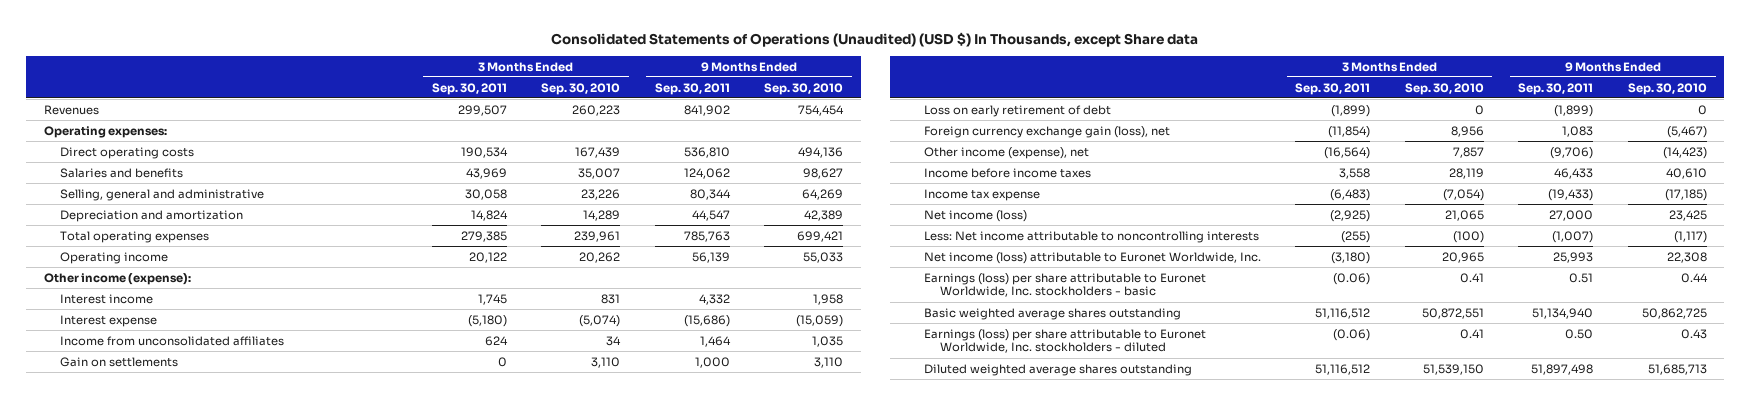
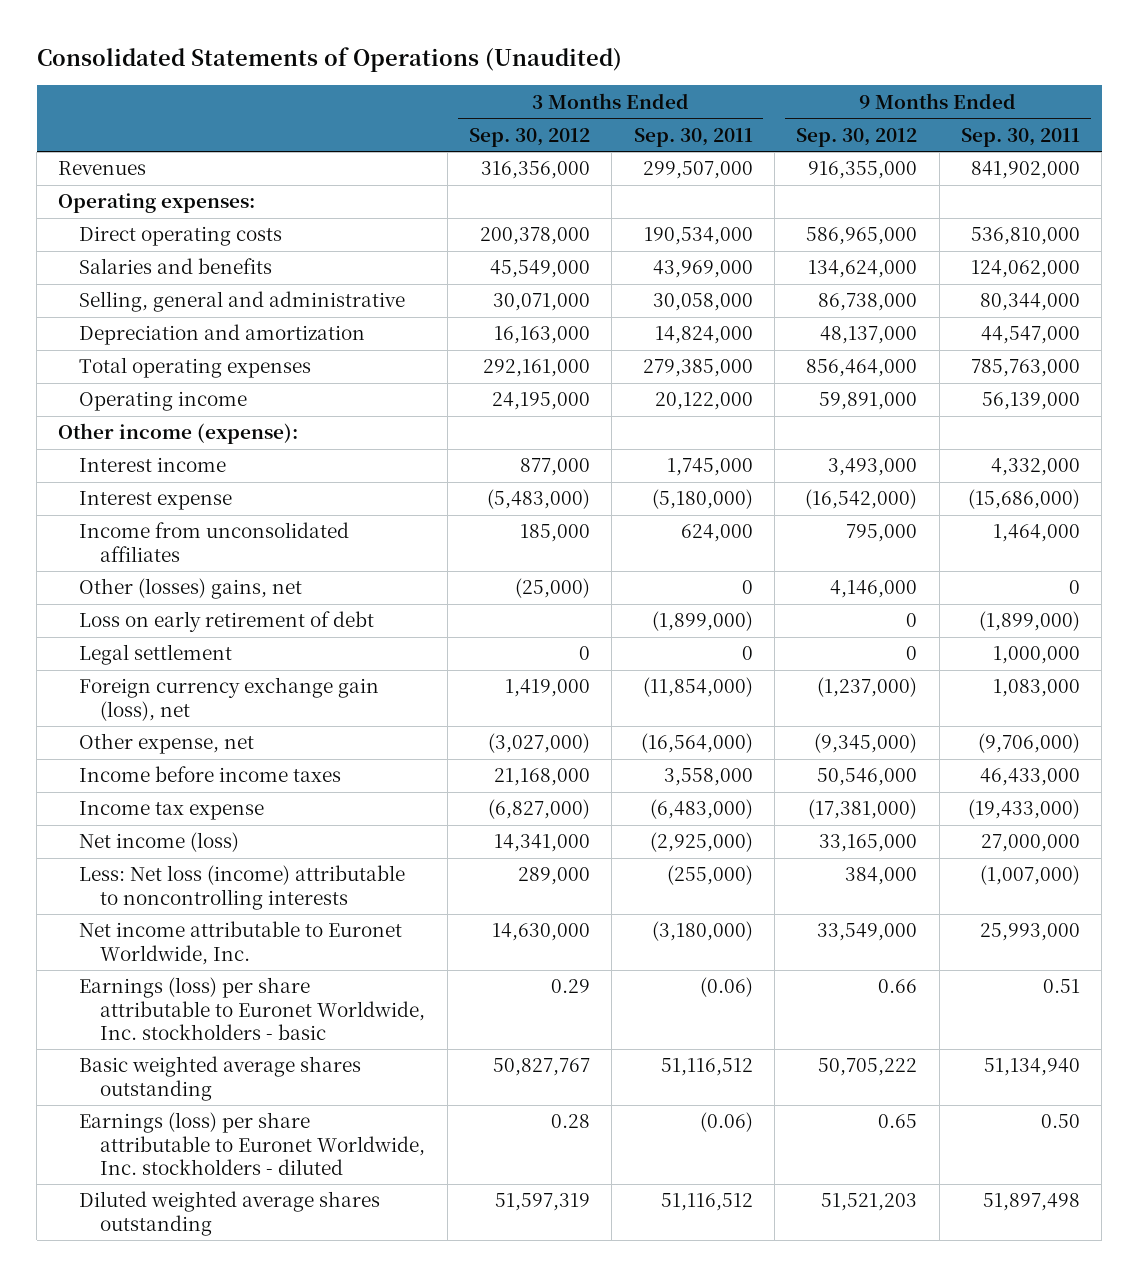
- Consolidated Statements of Operations (Unaudited) (USD $) In Thousands, except Share data
+ Consolidated Statements of Operations (Unaudited)
- | 3 Months Ended Sep. 30, 2011 | 3 Months Ended Sep. 30, 2010 | 9 Months Ended Sep. 30, 2011 | 9 Months Ended Sep. 30, 2010
+ | 3 Months Ended Sep. 30, 2012 | 3 Months Ended Sep. 30, 2011 | 9 Months Ended Sep. 30, 2012 | 9 Months Ended Sep. 30, 2011
- Revenues | 299,507 | 260,223 | 841,902 | 754,454
+ Revenues | 316,356,000 | 299,507,000 | 916,355,000 | 841,902,000
- Direct operating costs | 190,534 | 167,439 | 536,810 | 494,136
- Salaries and benefits | 43,969 | 35,007 | 124,062 | 98,627
- Selling, general and administrative | 30,058 | 23,226 | 80,344 | 64,269
- Depreciation and amortization | 14,824 | 14,289 | 44,547 | 42,389
- Total operating expenses | 279,385 | 239,961 | 785,763 | 699,421
- Operating income | 20,122 | 20,262 | 56,139 | 55,033
+ Direct operating costs | 200,378,000 | 190,534,000 | 586,965,000 | 536,810,000
+ Salaries and benefits | 45,549,000 | 43,969,000 | 134,624,000 | 124,062,000
+ Selling, general and administrative | 30,071,000 | 30,058,000 | 86,738,000 | 80,344,000
+ Depreciation and amortization | 16,163,000 | 14,824,000 | 48,137,000 | 44,547,000
+ Total operating expenses | 292,161,000 | 279,385,000 | 856,464,000 | 785,763,000
+ Operating income | 24,195,000 | 20,122,000 | 59,891,000 | 56,139,000
- Interest income | 1,745 | 831 | 4,332 | 1,958
- Interest expense | (5,180) | (5,074) | (15,686) | (15,059)
- Income from unconsolidated affiliates | 624 | 34 | 1,464 | 1,035
- Gain on settlements | 0 | 3,110 | 1,000 | 3,110
- Loss on early retirement of debt | (1,899) | 0 | (1,899) | 0
- Foreign currency exchange gain (loss), net | (11,854) | 8,956 | 1,083 | (5,467)
- Other income (expense), net | (16,564) | 7,857 | (9,706) | (14,423)
- Income before income taxes | 3,558 | 28,119 | 46,433 | 40,610
- Income tax expense | (6,483) | (7,054) | (19,433) | (17,185)
- Net income (loss) | (2,925) | 21,065 | 27,000 | 23,425
- Less: Net income attributable to noncontrolling interests | (255) | (100) | (1,007) | (1,117)
- Net income (loss) attributable to Euronet Worldwide, Inc. | (3,180) | 20,965 | 25,993 | 22,308
+ Interest income | 877,000 | 1,745,000 | 3,493,000 | 4,332,000
+ Interest expense | (5,483,000) | (5,180,000) | (16,542,000) | (15,686,000)
+ Income from unconsolidated affiliates | 185,000 | 624,000 | 795,000 | 1,464,000
+ Other (losses) gains, net | (25,000) | 0 | 4,146,000 | 0
+ Loss on early retirement of debt | | (1,899,000) | 0 | (1,899,000)
+ Legal settlement | 0 | 0 | 0 | 1,000,000
+ Foreign currency exchange gain (loss), net | 1,419,000 | (11,854,000) | (1,237,000) | 1,083,000
+ Other expense, net | (3,027,000) | (16,564,000) | (9,345,000) | (9,706,000)
+ Income before income taxes | 21,168,000 | 3,558,000 | 50,546,000 | 46,433,000
+ Income tax expense | (6,827,000) | (6,483,000) | (17,381,000) | (19,433,000)
+ Net income (loss) | 14,341,000 | (2,925,000) | 33,165,000 | 27,000,000
+ Less: Net loss (income) attributable to noncontrolling interests | 289,000 | (255,000) | 384,000 | (1,007,000)
+ Net income attributable to Euronet Worldwide, Inc. | 14,630,000 | (3,180,000) | 33,549,000 | 25,993,000

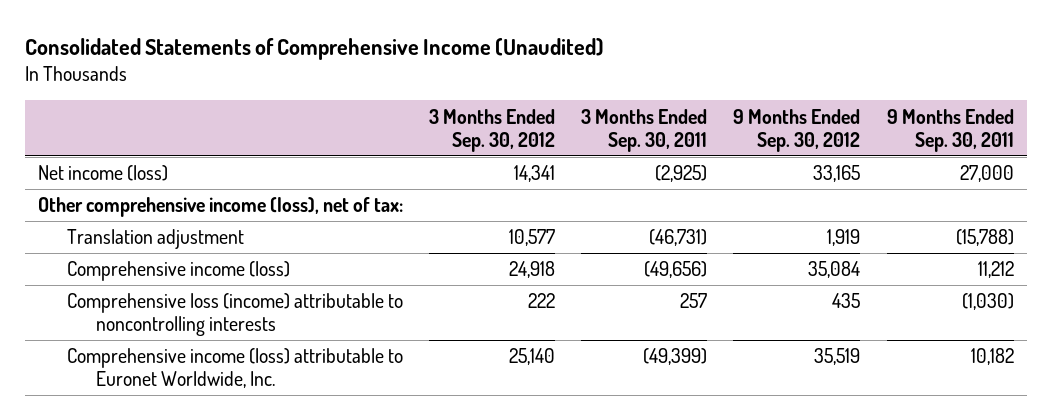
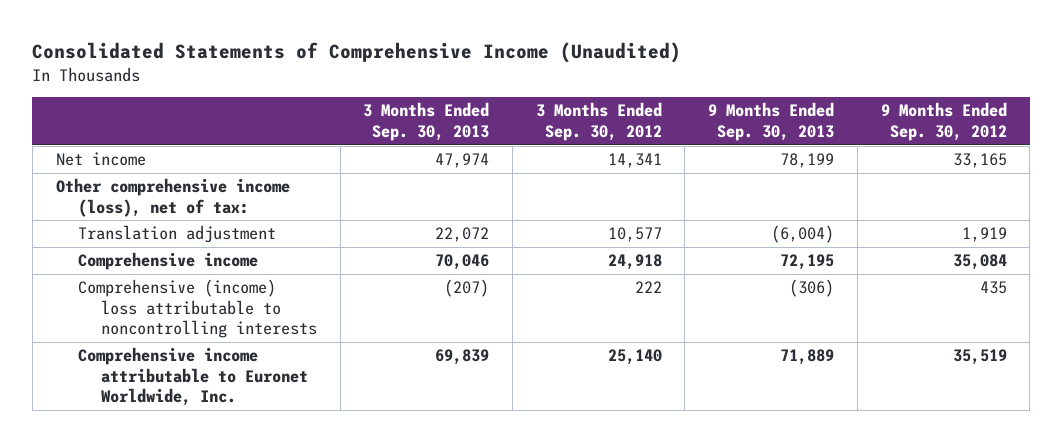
- | 3 Months Ended Sep. 30, 2012 | 3 Months Ended Sep. 30, 2011 | 9 Months Ended Sep. 30, 2012 | 9 Months Ended Sep. 30, 2011
+ | 3 Months Ended Sep. 30, 2013 | 3 Months Ended Sep. 30, 2012 | 9 Months Ended Sep. 30, 2013 | 9 Months Ended Sep. 30, 2012
- Net income (loss) | 14,341 | (2,925) | 33,165 | 27,000
+ Net income | 47,974 | 14,341 | 78,199 | 33,165
- Comprehensive income (loss) | 24,918 | (49,656) | 35,084 | 11,212
- Comprehensive loss (income) attributable to noncontrolling interests | 222 | 257 | 435 | (1,030)
- Comprehensive income (loss) attributable to Euronet Worldwide, Inc. | 25,140 | (49,399) | 35,519 | 10,182
+ Comprehensive income | 70,046 | 24,918 | 72,195 | 35,084
+ Comprehensive (income) loss attributable to noncontrolling interests | (207) | 222 | (306) | 435
+ Comprehensive income attributable to Euronet Worldwide, Inc. | 69,839 | 25,140 | 71,889 | 35,519

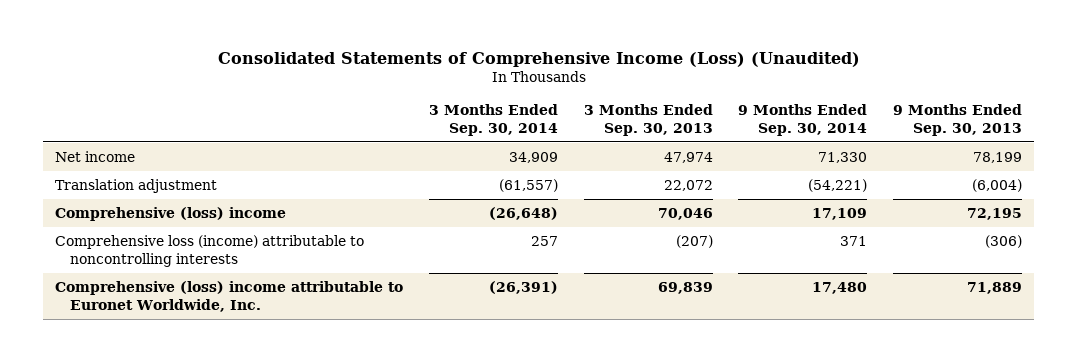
- Consolidated Statements of Comprehensive Income (Unaudited)
+ Consolidated Statements of Comprehensive Income (Loss) (Unaudited)
- | 3 Months Ended Sep. 30, 2013 | 3 Months Ended Sep. 30, 2012 | 9 Months Ended Sep. 30, 2013 | 9 Months Ended Sep. 30, 2012
+ | 3 Months Ended Sep. 30, 2014 | 3 Months Ended Sep. 30, 2013 | 9 Months Ended Sep. 30, 2014 | 9 Months Ended Sep. 30, 2013
- Other comprehensive income (loss), net of tax:
- Comprehensive income | 70,046 | 24,918 | 72,195 | 35,084
- Comprehensive (income) loss attributable to noncontrolling interests | (207) | 222 | (306) | 435
- Comprehensive income attributable to Euronet Worldwide, Inc. | 69,839 | 25,140 | 71,889 | 35,519
+ Comprehensive (loss) income | (26,648) | 70,046 | 17,109 | 72,195
+ Comprehensive loss (income) attributable to noncontrolling interests | 257 | (207) | 371 | (306)
+ Comprehensive (loss) income attributable to Euronet Worldwide, Inc. | (26,391) | 69,839 | 17,480 | 71,889

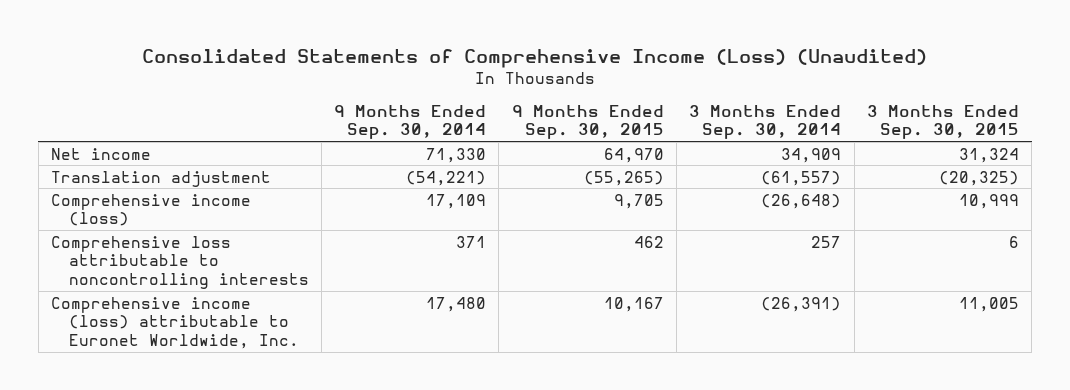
- | 3 Months Ended Sep. 30, 2014 | 3 Months Ended Sep. 30, 2013 | 9 Months Ended Sep. 30, 2014 | 9 Months Ended Sep. 30, 2013
+ | 9 Months Ended Sep. 30, 2014 | 9 Months Ended Sep. 30, 2015 | 3 Months Ended Sep. 30, 2014 | 3 Months Ended Sep. 30, 2015
- Comprehensive (loss) income | (26,648) | 70,046 | 17,109 | 72,195
- Comprehensive loss (income) attributable to noncontrolling interests | 257 | (207) | 371 | (306)
- Comprehensive (loss) income attributable to Euronet Worldwide, Inc. | (26,391) | 69,839 | 17,480 | 71,889
+ Comprehensive income (loss) | 17,109 | 9,705 | (26,648) | 10,999
+ Comprehensive loss attributable to noncontrolling interests | 371 | 462 | 257 | 6
+ Comprehensive income (loss) attributable to Euronet Worldwide, Inc. | 17,480 | 10,167 | (26,391) | 11,005

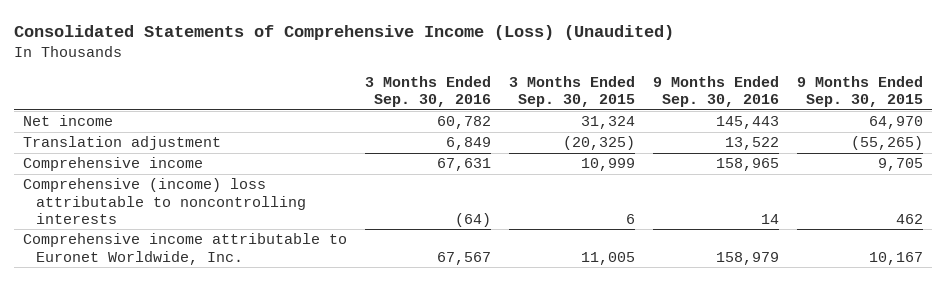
- | 9 Months Ended Sep. 30, 2014 | 9 Months Ended Sep. 30, 2015 | 3 Months Ended Sep. 30, 2014 | 3 Months Ended Sep. 30, 2015
+ | 3 Months Ended Sep. 30, 2016 | 3 Months Ended Sep. 30, 2015 | 9 Months Ended Sep. 30, 2016 | 9 Months Ended Sep. 30, 2015
- Comprehensive income (loss) | 17,109 | 9,705 | (26,648) | 10,999
- Comprehensive loss attributable to noncontrolling interests | 371 | 462 | 257 | 6
- Comprehensive income (loss) attributable to Euronet Worldwide, Inc. | 17,480 | 10,167 | (26,391) | 11,005
+ Comprehensive income | 67,631 | 10,999 | 158,965 | 9,705
+ Comprehensive (income) loss attributable to noncontrolling interests | (64) | 6 | 14 | 462
+ Comprehensive income attributable to Euronet Worldwide, Inc. | 67,567 | 11,005 | 158,979 | 10,167

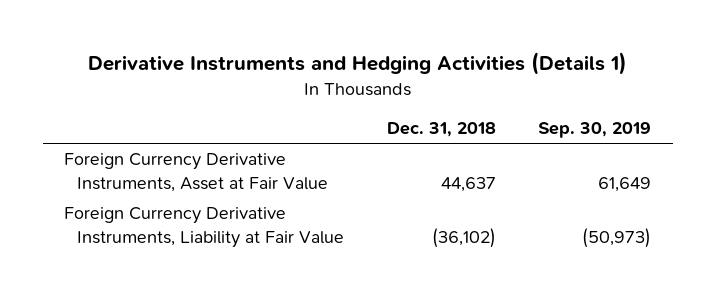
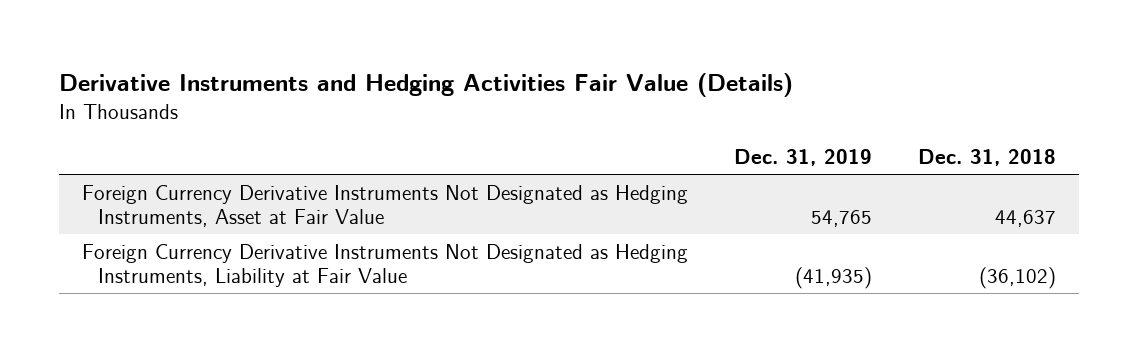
- Derivative Instruments and Hedging Activities (Details 1)
+ Derivative Instruments and Hedging Activities Fair Value (Details)
- | Dec. 31, 2018 | Sep. 30, 2019
+ | Dec. 31, 2019 | Dec. 31, 2018
- Foreign Currency Derivative Instruments, Asset at Fair Value | 44,637 | 61,649
- Foreign Currency Derivative Instruments, Liability at Fair Value | (36,102) | (50,973)
+ Foreign Currency Derivative Instruments Not Designated as Hedging Instruments, Asset at Fair Value | 54,765 | 44,637
+ Foreign Currency Derivative Instruments Not Designated as Hedging Instruments, Liability at Fair Value | (41,935) | (36,102)

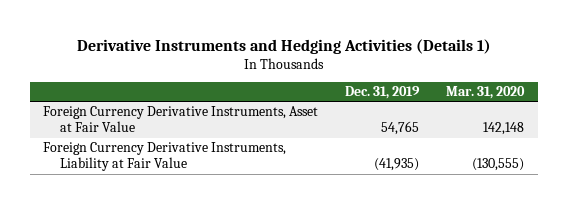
- Derivative Instruments and Hedging Activities Fair Value (Details)
+ Derivative Instruments and Hedging Activities (Details 1)
- | Dec. 31, 2019 | Dec. 31, 2018
+ | Dec. 31, 2019 | Mar. 31, 2020
- Foreign Currency Derivative Instruments Not Designated as Hedging Instruments, Asset at Fair Value | 54,765 | 44,637
- Foreign Currency Derivative Instruments Not Designated as Hedging Instruments, Liability at Fair Value | (41,935) | (36,102)
+ Foreign Currency Derivative Instruments, Asset at Fair Value | 54,765 | 142,148
+ Foreign Currency Derivative Instruments, Liability at Fair Value | (41,935) | (130,555)

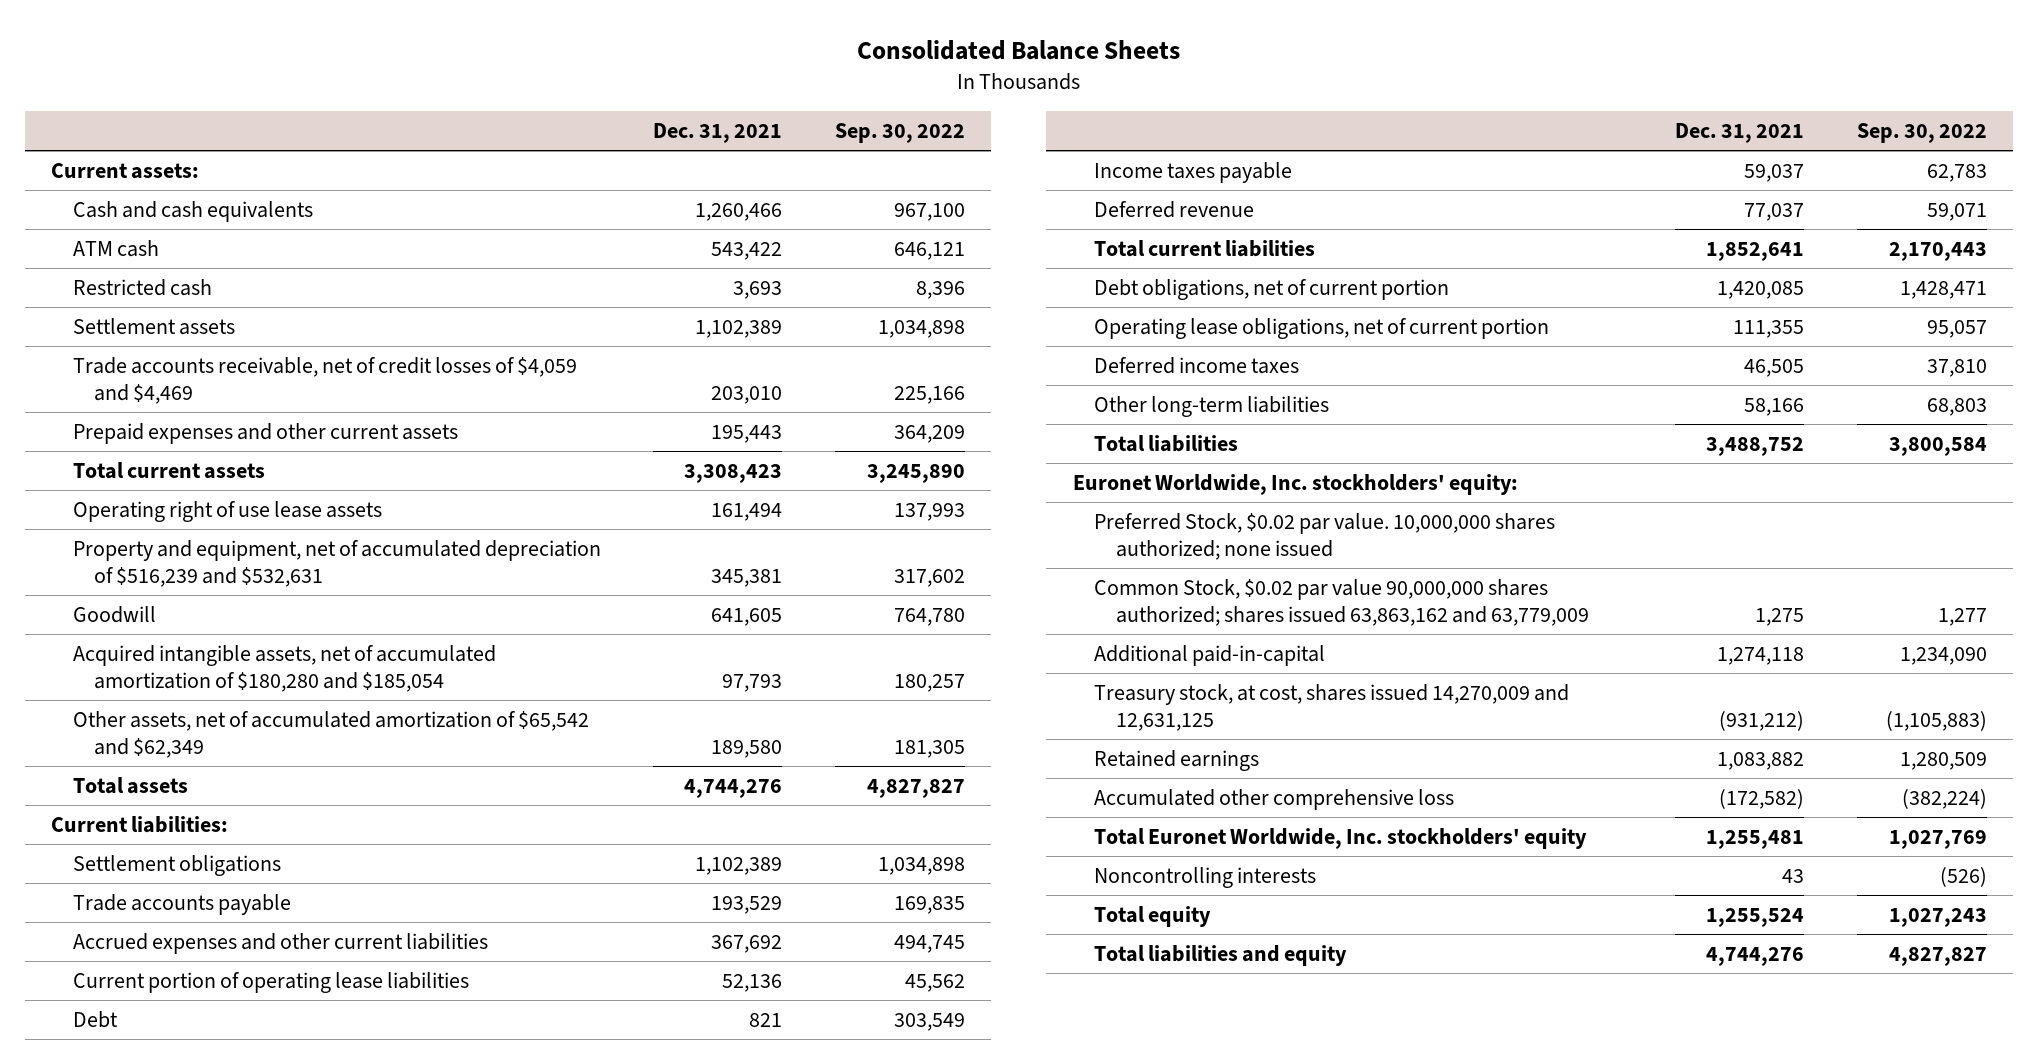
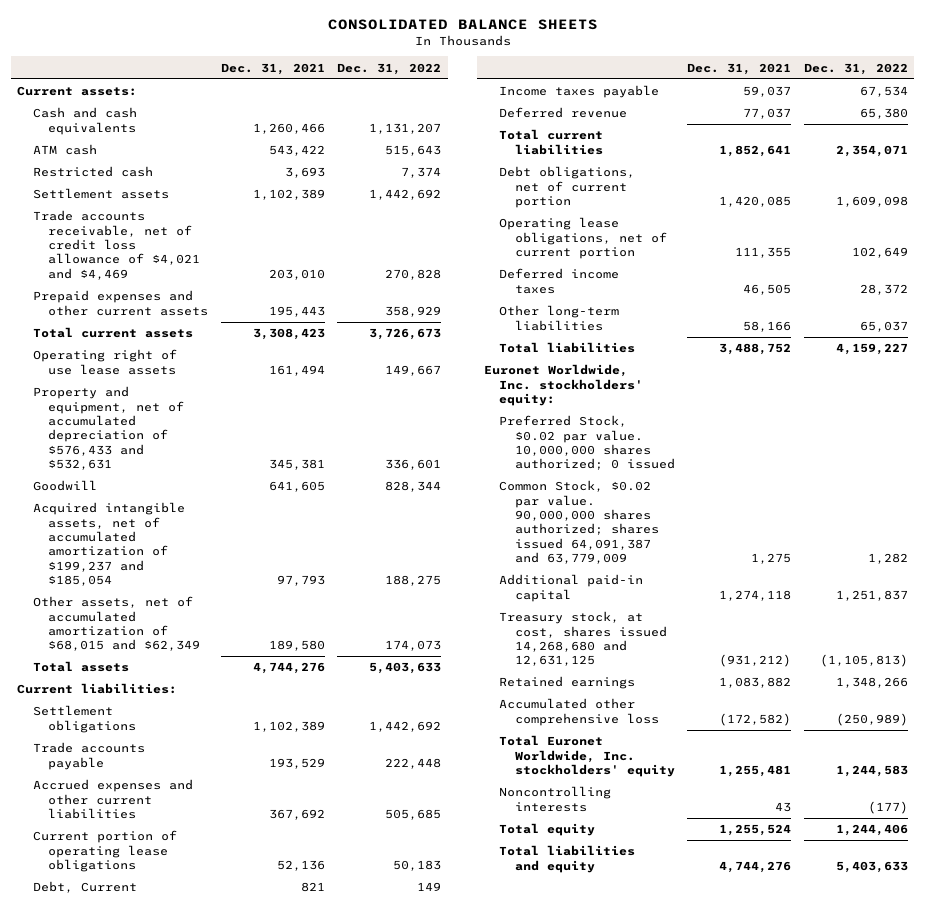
- Consolidated Balance Sheets
+ CONSOLIDATED BALANCE SHEETS
- | Dec. 31, 2021 | Sep. 30, 2022
+ | Dec. 31, 2021 | Dec. 31, 2022
- Trade accounts receivable, net of credit losses of $4,059 and $4,469 | 203,010 | 225,166
+ Trade accounts receivable, net of credit loss allowance of $4,021 and $4,469 | 203,010 | 270,828
- Property and equipment, net of accumulated depreciation of $516,239 and $532,631 | 345,381 | 317,602
+ Property and equipment, net of accumulated depreciation of $576,433 and $532,631 | 345,381 | 336,601
- Acquired intangible assets, net of accumulated amortization of $180,280 and $185,054 | 97,793 | 180,257
- Other assets, net of accumulated amortization of $65,542 and $62,349 | 189,580 | 181,305
+ Acquired intangible assets, net of accumulated amortization of $199,237 and $185,054 | 97,793 | 188,275
+ Other assets, net of accumulated amortization of $68,015 and $62,349 | 189,580 | 174,073
- Current portion of operating lease liabilities | 52,136 | 45,562
- Debt | 821 | 303,549
+ Current portion of operating lease obligations | 52,136 | 50,183
+ Debt, Current | 821 | 149
- Preferred Stock, $0.02 par value. 10,000,000 shares authorized; none issued
- Common Stock, $0.02 par value 90,000,000 shares authorized; shares issued 63,863,162 and 63,779,009 | 1,275 | 1,277
- Additional paid-in-capital | 1,274,118 | 1,234,090
- Treasury stock, at cost, shares issued 14,270,009 and 12,631,125 | (931,212) | (1,105,883)
+ Preferred Stock, $0.02 par value. 10,000,000 shares authorized; 0 issued
+ Common Stock, $0.02 par value. 90,000,000 shares authorized; shares issued 64,091,387 and 63,779,009 | 1,275 | 1,282
+ Additional paid-in capital | 1,274,118 | 1,251,837
+ Treasury stock, at cost, shares issued 14,268,680 and 12,631,125 | (931,212) | (1,105,813)

